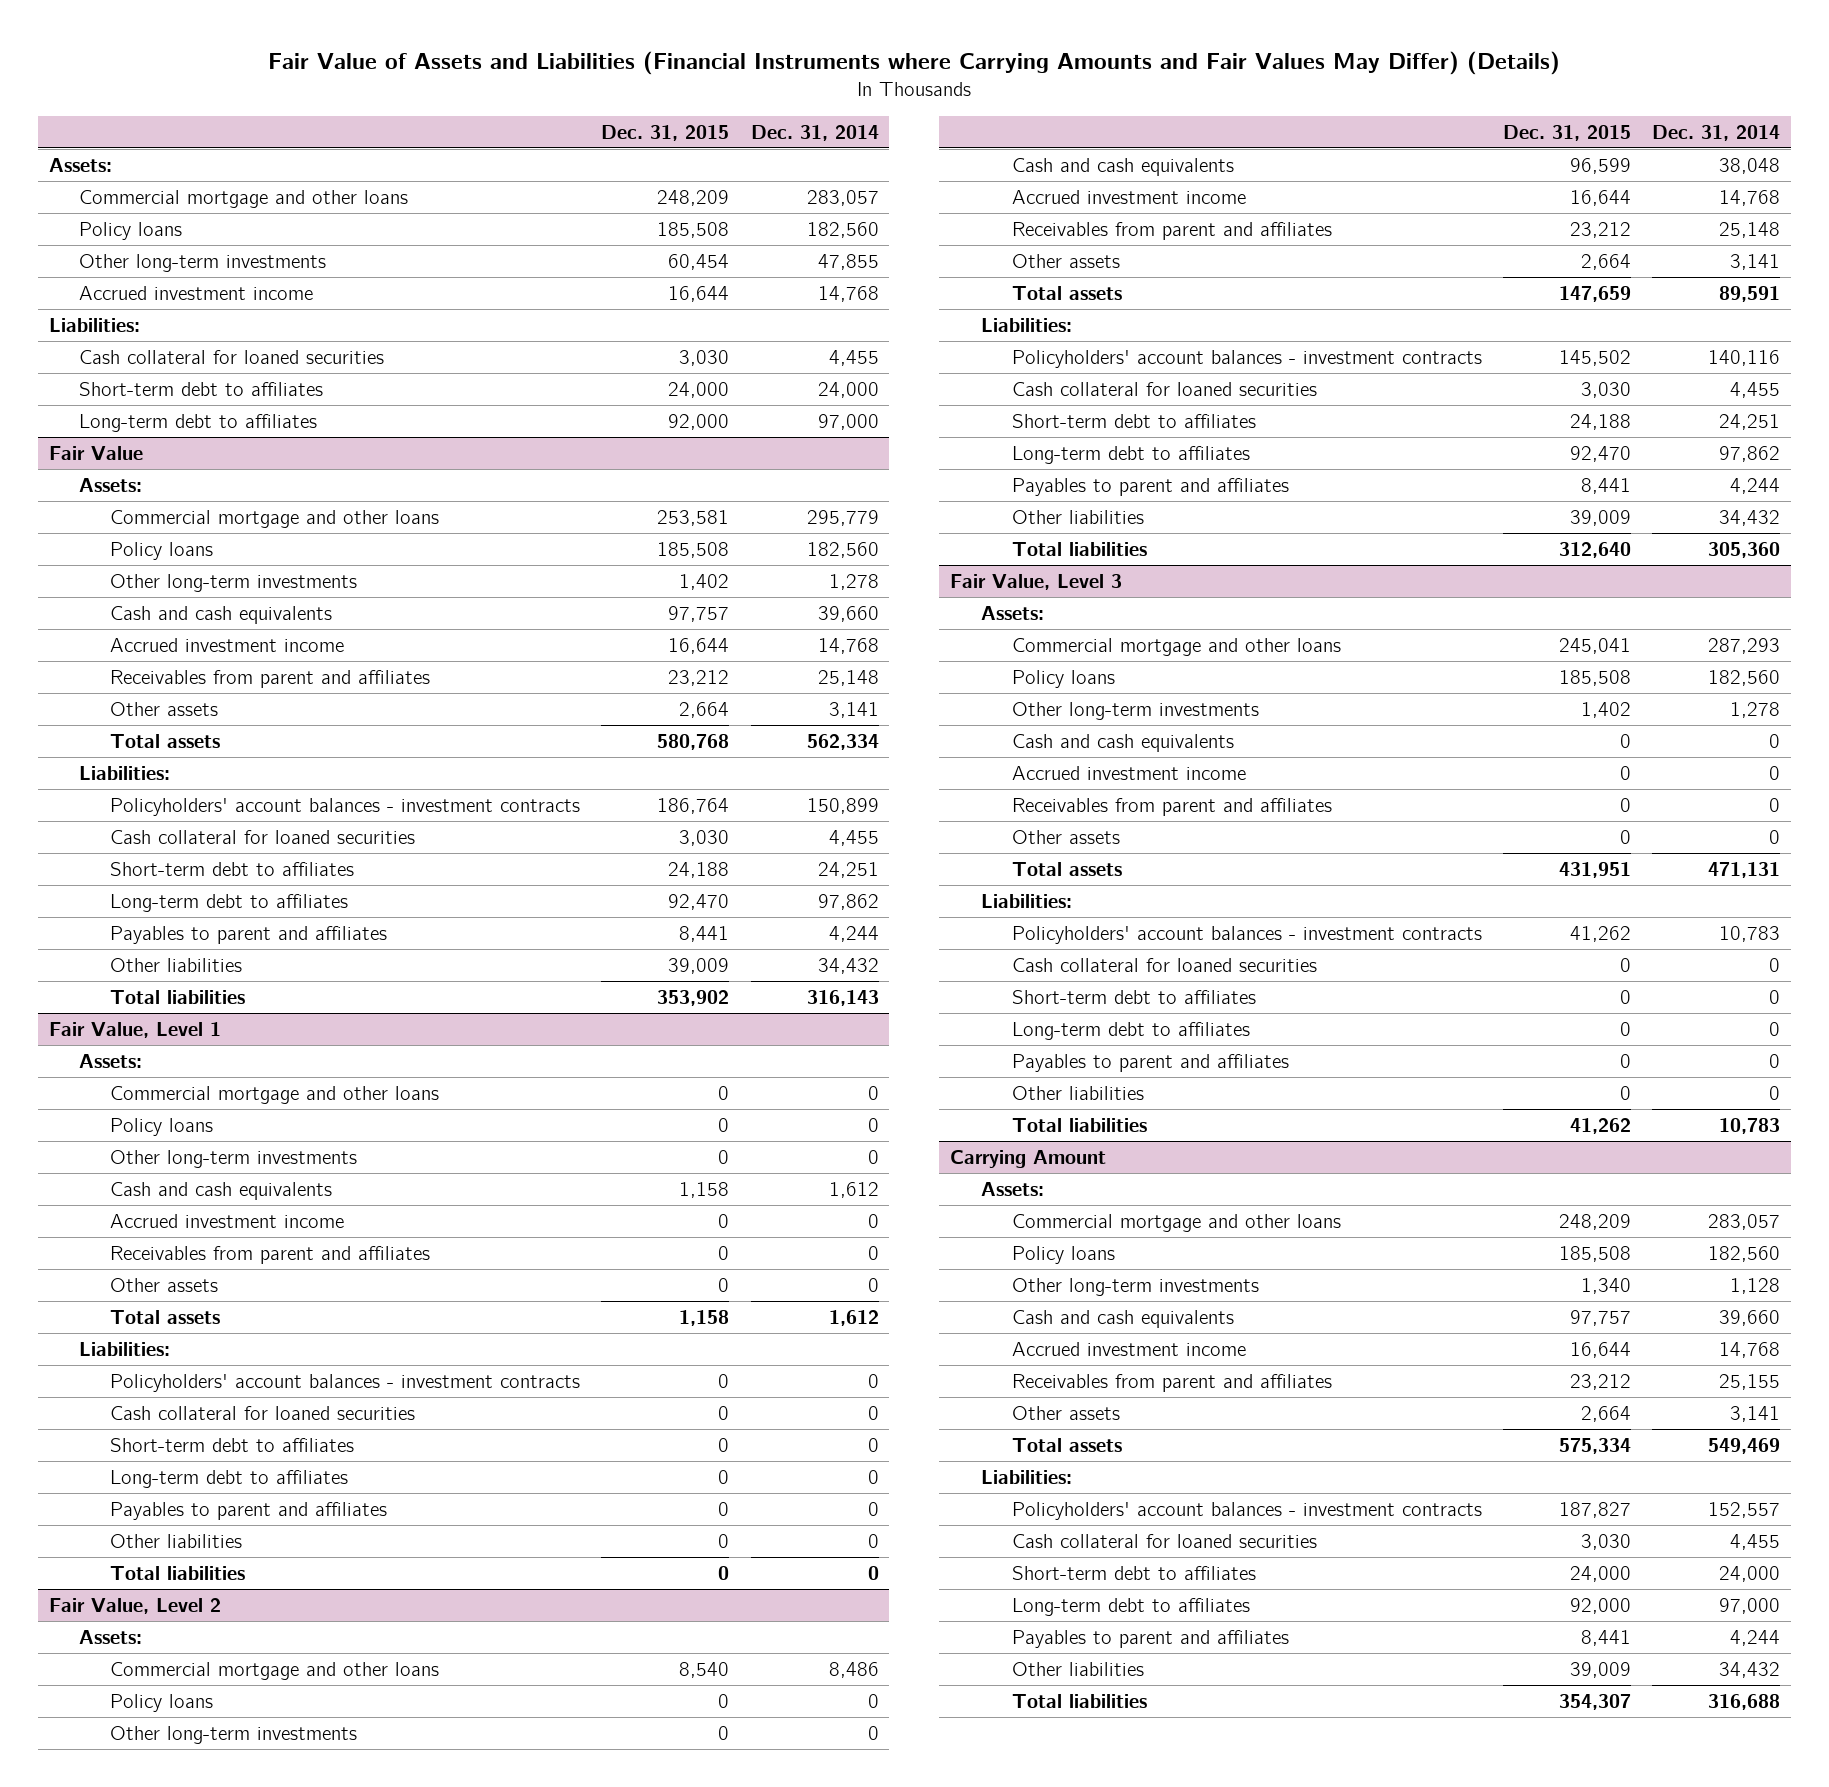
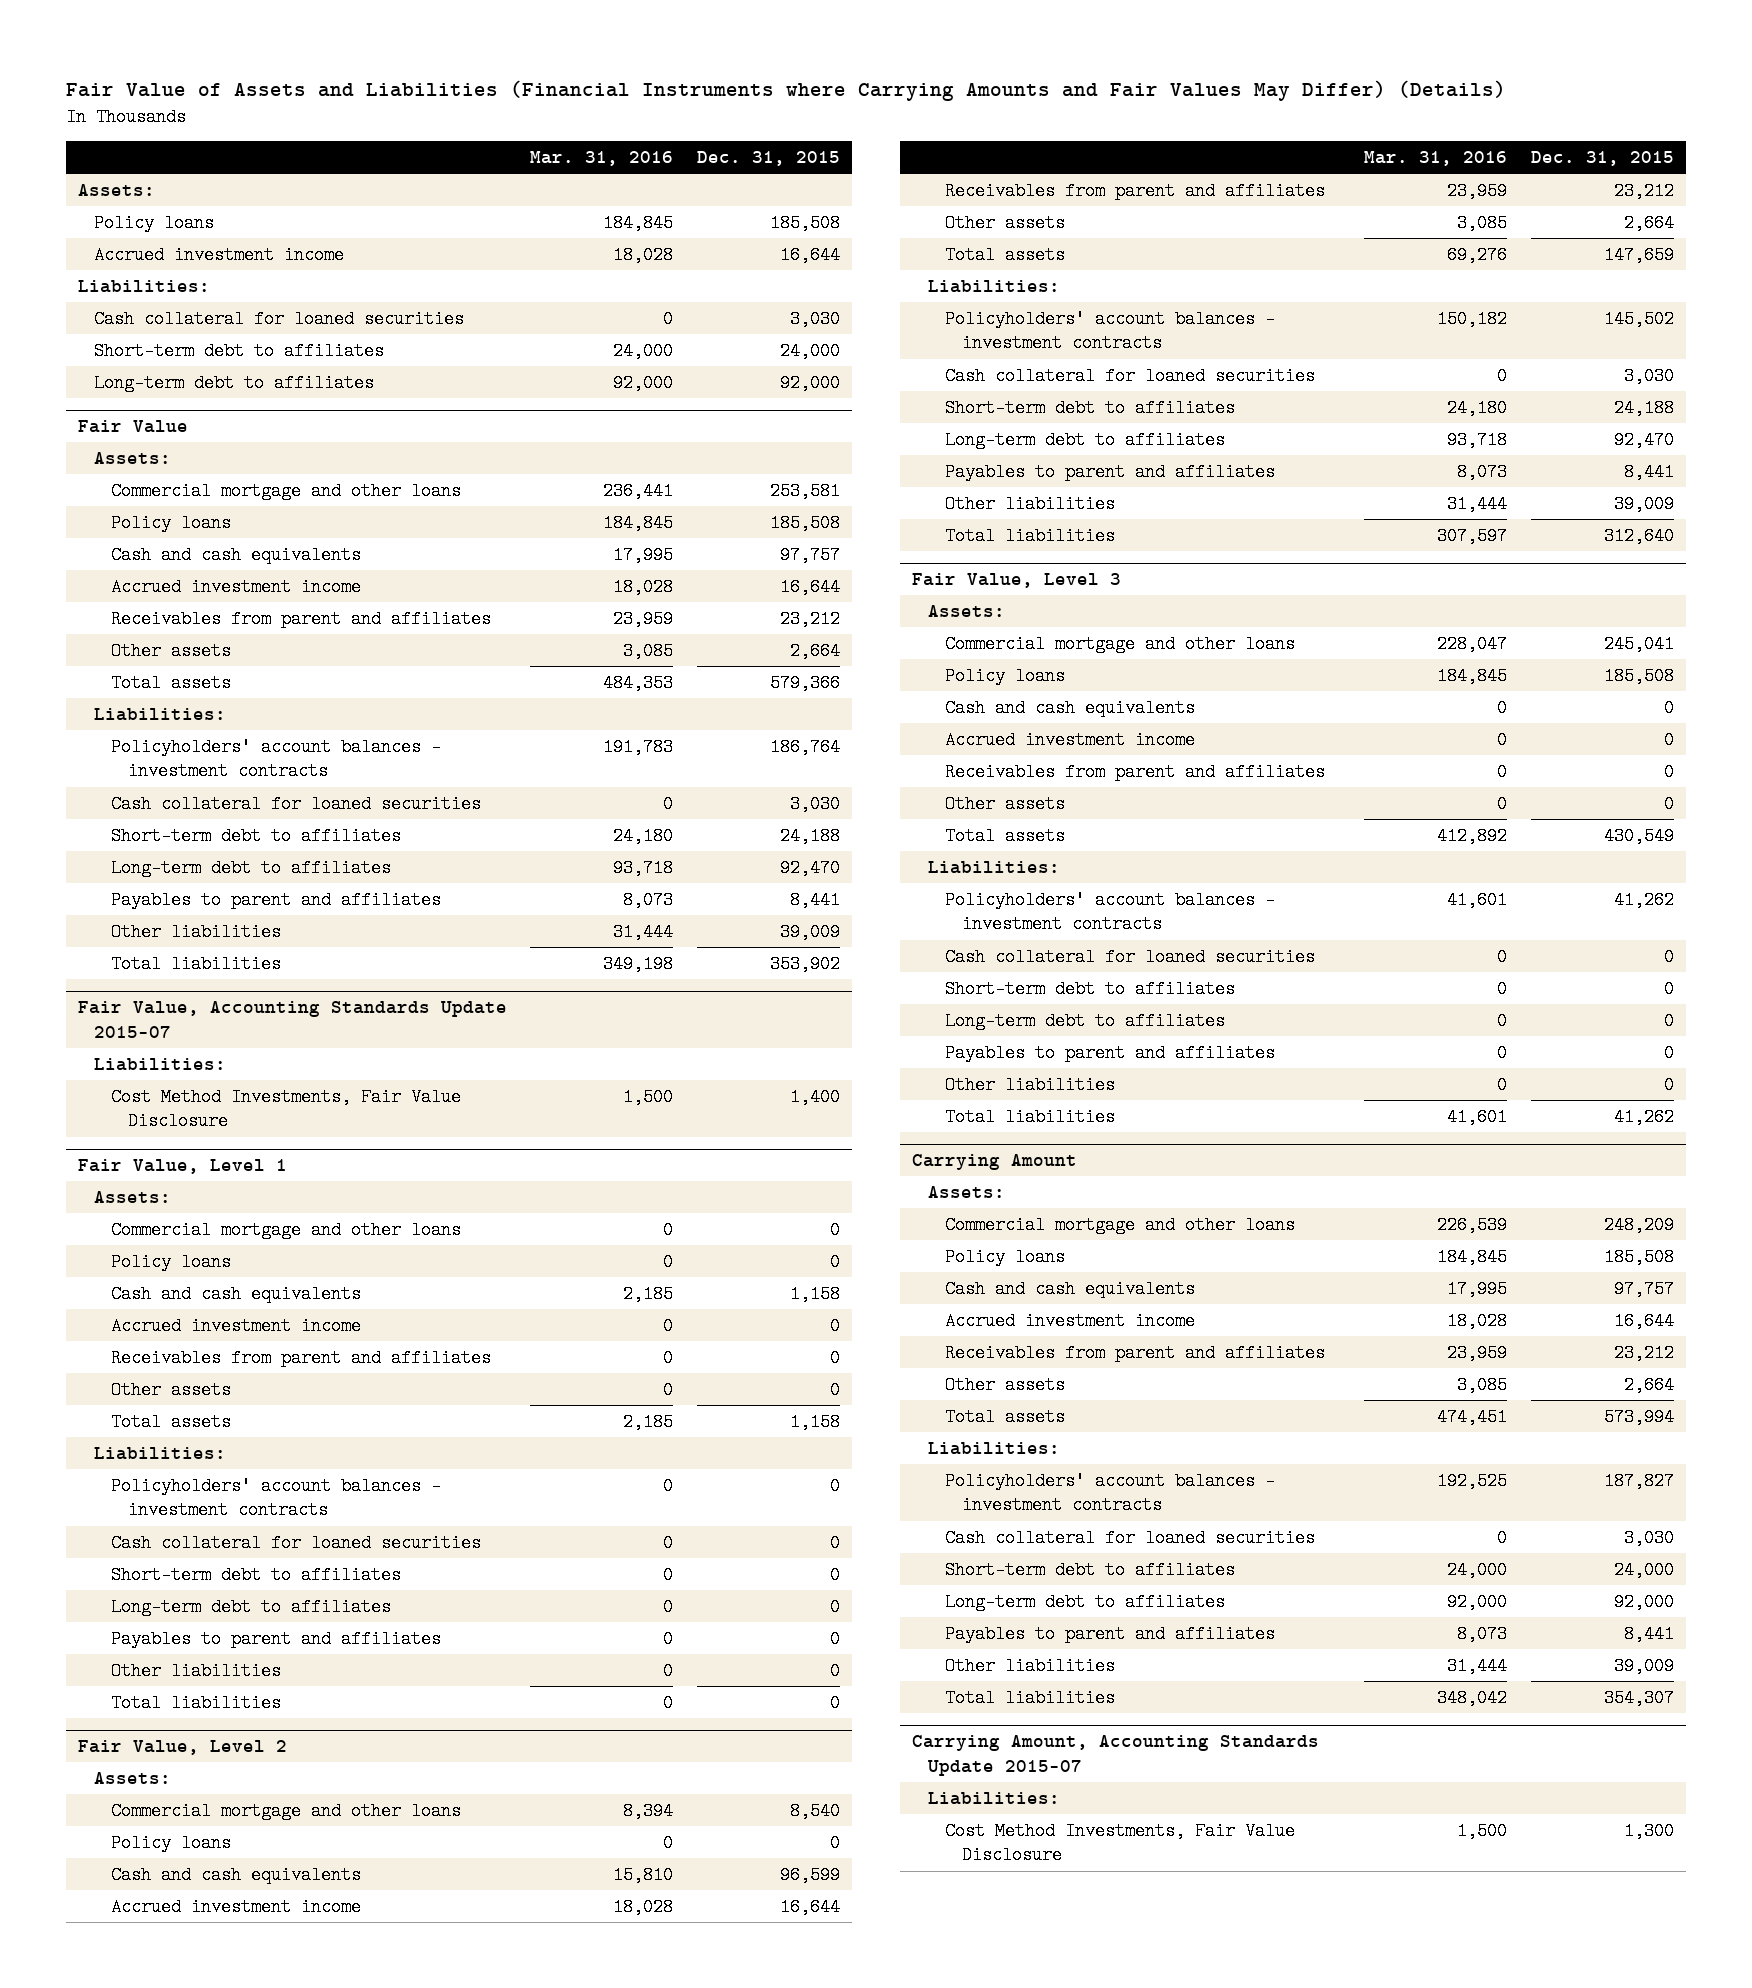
- | Dec. 31, 2015 | Dec. 31, 2014
+ | Mar. 31, 2016 | Dec. 31, 2015
- Commercial mortgage and other loans | 248,209 | 283,057
- Other long-term investments | 60,454 | 47,855
@ Fair Value
- Other long-term investments | 1,402 | 1,278
- Total assets | 580,768 | 562,334
+ Total assets | 484,353 | 579,366
+ Fair Value, Accounting Standards Update 2015-07
+ Liabilities:
+ Cost Method Investments, Fair Value Disclosure | 1,500 | 1,400
@ Fair Value, Level 1
- Other long-term investments | 0 | 0
@ Fair Value, Level 2
- Other long-term investments | 0 | 0
@ Fair Value, Level 3
- Other long-term investments | 1,402 | 1,278
- Total assets | 431,951 | 471,131
+ Total assets | 412,892 | 430,549
@ Carrying Amount
- Other long-term investments | 1,340 | 1,128
- Total assets | 575,334 | 549,469
+ Total assets | 474,451 | 573,994
+ Carrying Amount, Accounting Standards Update 2015-07
+ Liabilities:
+ Cost Method Investments, Fair Value Disclosure | 1,500 | 1,300

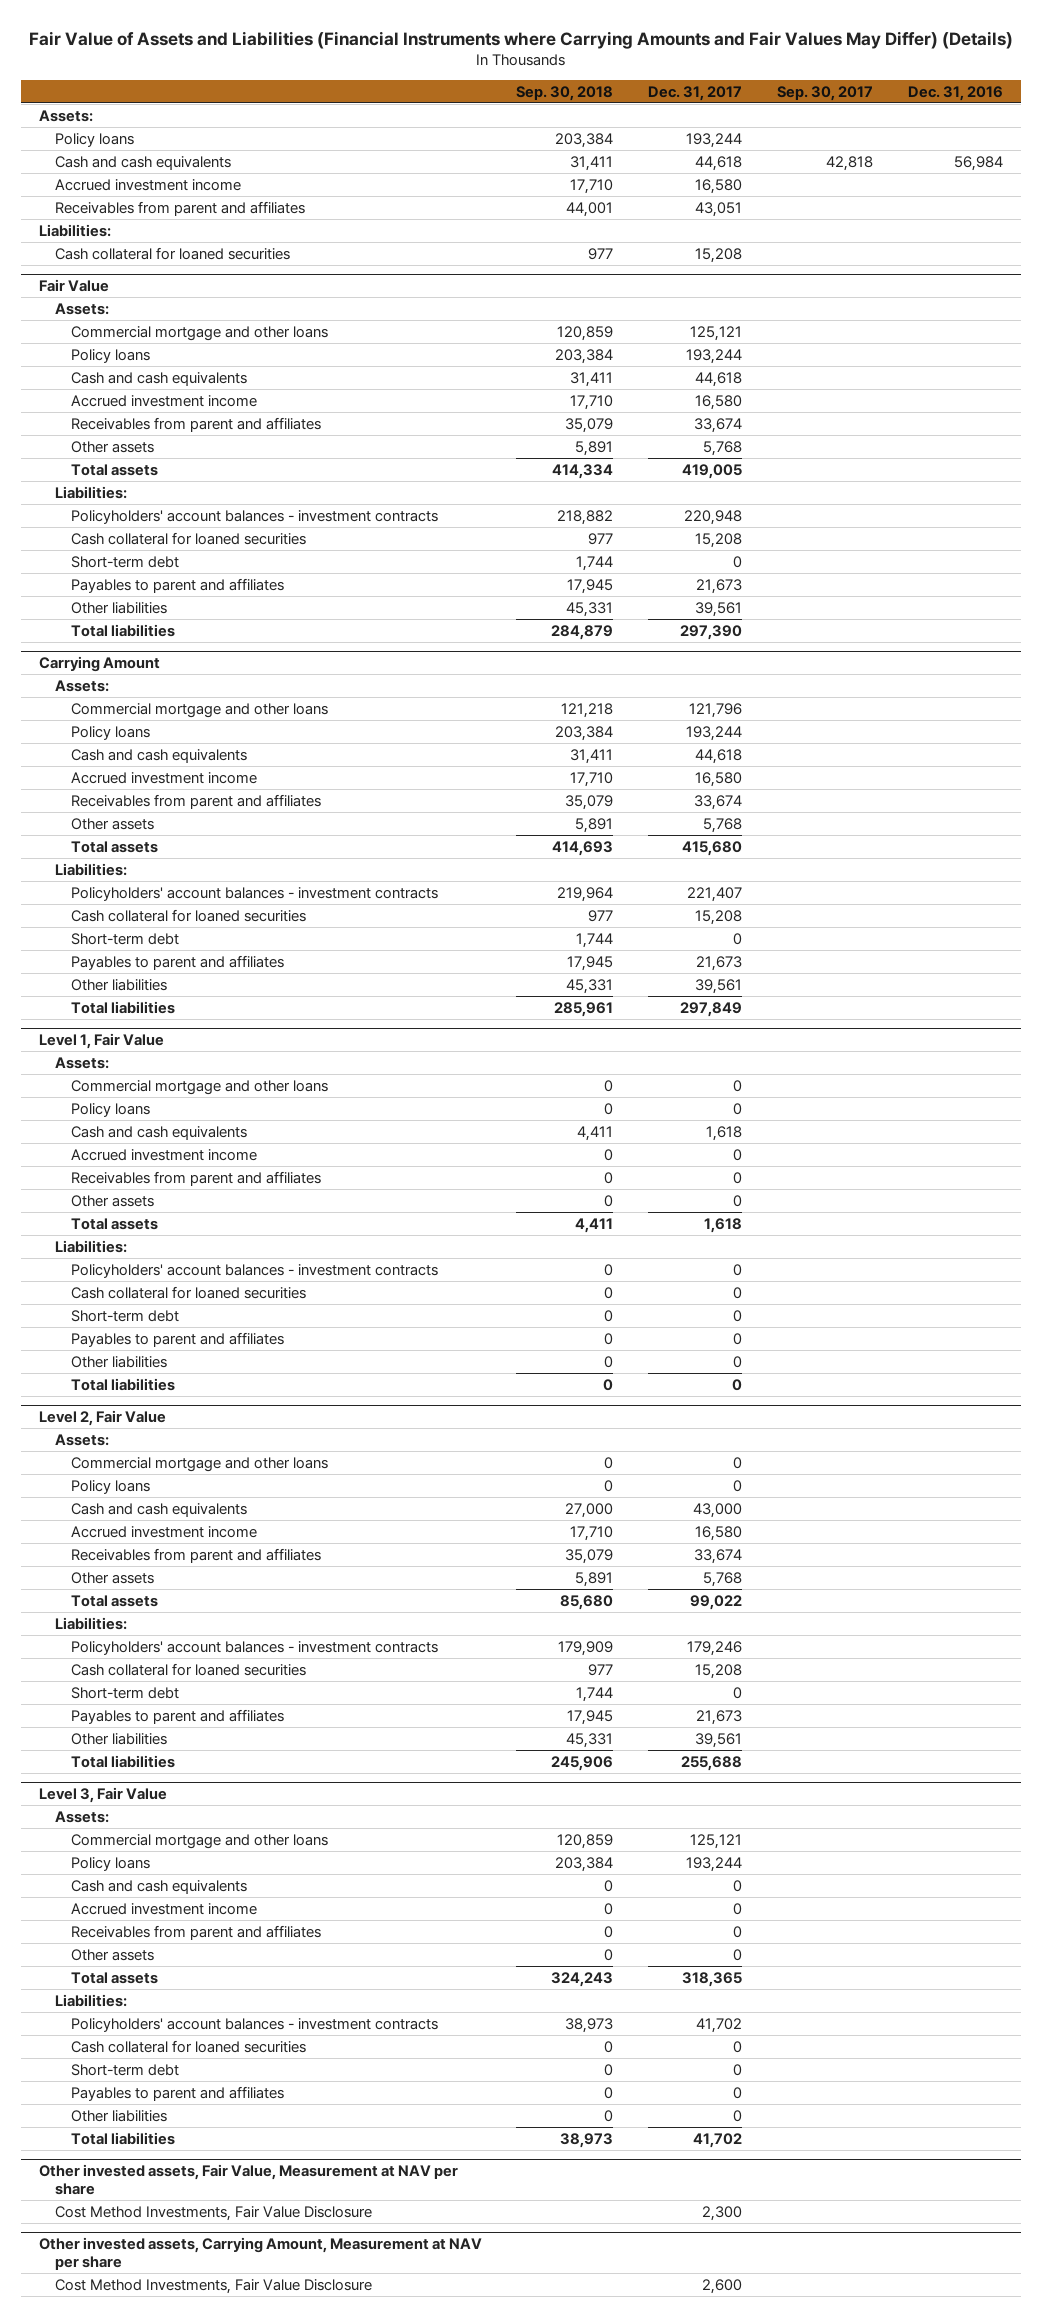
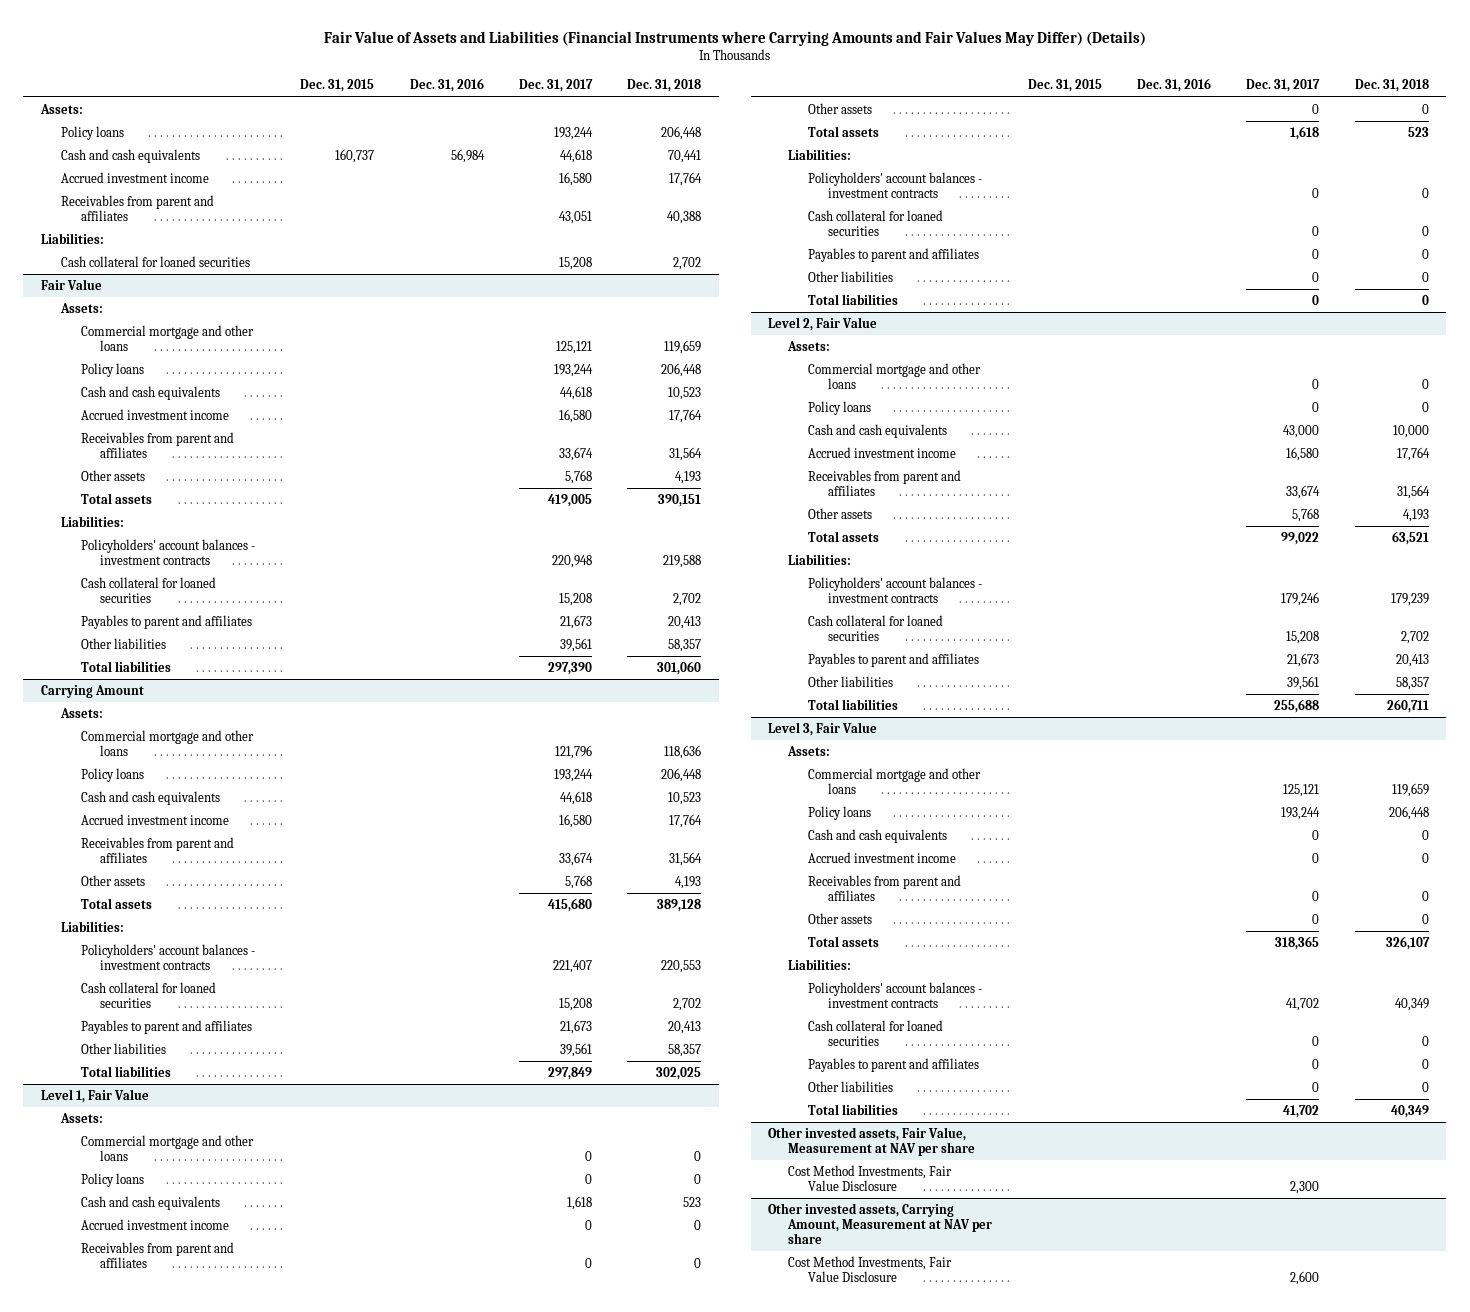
- | Sep. 30, 2018 | Dec. 31, 2017 | Sep. 30, 2017 | Dec. 31, 2016
+ | Dec. 31, 2015 | Dec. 31, 2016 | Dec. 31, 2017 | Dec. 31, 2018
@ Fair Value
- Short-term debt | 1,744 | 0 | |
@ Carrying Amount
- Short-term debt | 1,744 | 0 | |
@ Level 1, Fair Value
- Short-term debt | 0 | 0 | |
@ Level 2, Fair Value
- Short-term debt | 1,744 | 0 | |
@ Level 3, Fair Value
- Short-term debt | 0 | 0 | |

